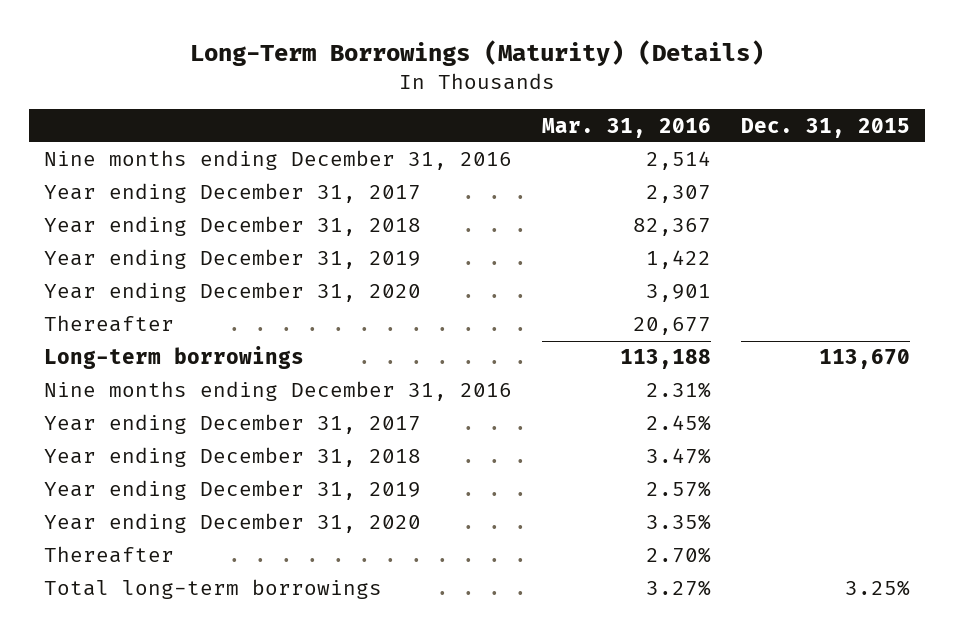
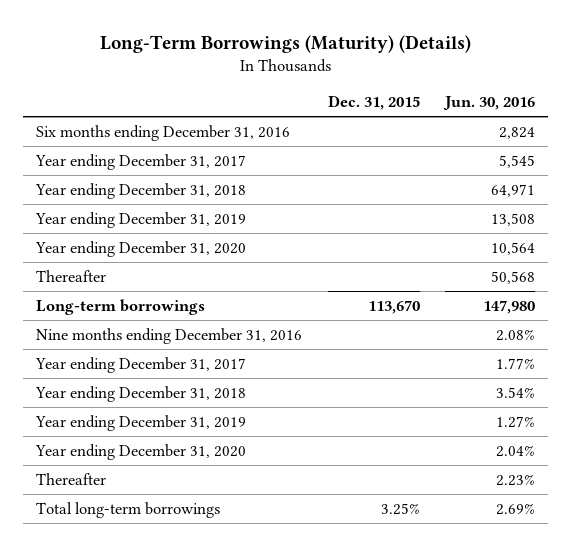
- | Mar. 31, 2016 | Dec. 31, 2015
+ | Dec. 31, 2015 | Jun. 30, 2016
- Nine months ending December 31, 2016 | 2,514 |
+ Six months ending December 31, 2016 | | 2,824

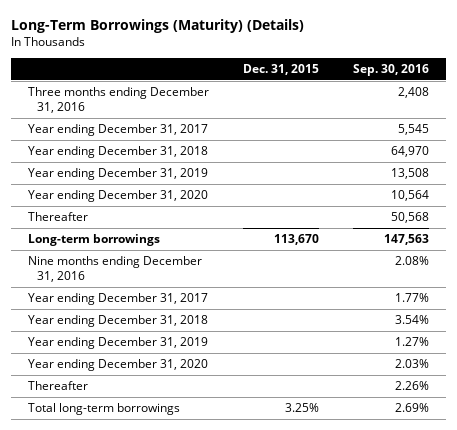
- | Dec. 31, 2015 | Jun. 30, 2016
+ | Dec. 31, 2015 | Sep. 30, 2016
- Six months ending December 31, 2016 | | 2,824
+ Three months ending December 31, 2016 | | 2,408

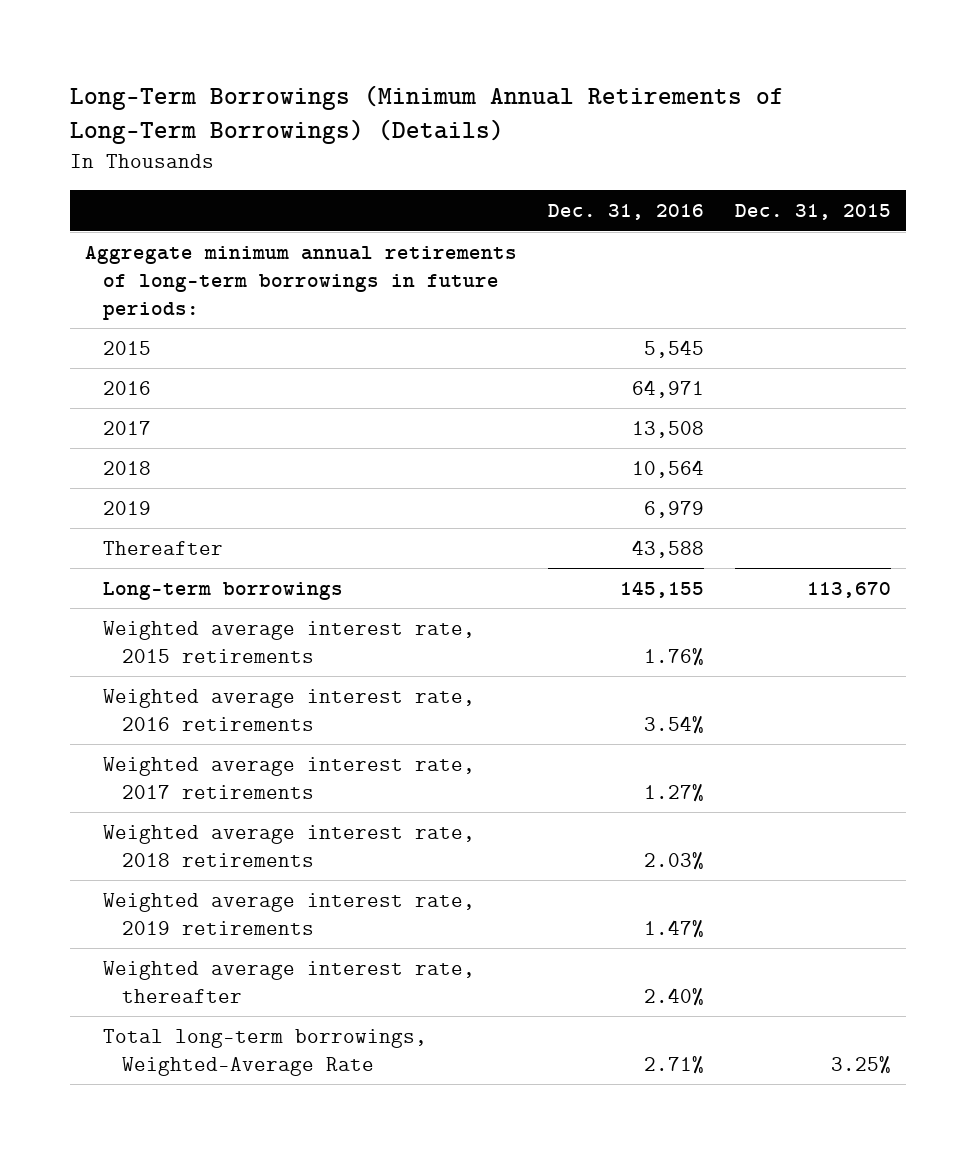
- Long-Term Borrowings (Maturity) (Details)
+ Long-Term Borrowings (Minimum Annual Retirements of Long-Term Borrowings) (Details)
- | Dec. 31, 2015 | Sep. 30, 2016
+ | Dec. 31, 2016 | Dec. 31, 2015
- Three months ending December 31, 2016 | | 2,408
- Year ending December 31, 2017 | | 5,545
- Year ending December 31, 2018 | | 64,970
- Year ending December 31, 2019 | | 13,508
- Year ending December 31, 2020 | | 10,564
+ Aggregate minimum annual retirements of long-term borrowings in future periods:
+ 2015 | 5,545 |
+ 2016 | 64,971 |
+ 2017 | 13,508 |
+ 2018 | 10,564 |
+ 2019 | 6,979 |
- Nine months ending December 31, 2016 | | 2.08%
- Year ending December 31, 2017 | | 1.77%
- Year ending December 31, 2018 | | 3.54%
- Year ending December 31, 2019 | | 1.27%
- Year ending December 31, 2020 | | 2.03%
- Thereafter | | 2.26%
- Total long-term borrowings | 3.25% | 2.69%
+ Weighted average interest rate, 2015 retirements | 1.76% |
+ Weighted average interest rate, 2016 retirements | 3.54% |
+ Weighted average interest rate, 2017 retirements | 1.27% |
+ Weighted average interest rate, 2018 retirements | 2.03% |
+ Weighted average interest rate, 2019 retirements | 1.47% |
+ Weighted average interest rate, thereafter | 2.40% |
+ Total long-term borrowings, Weighted-Average Rate | 2.71% | 3.25%

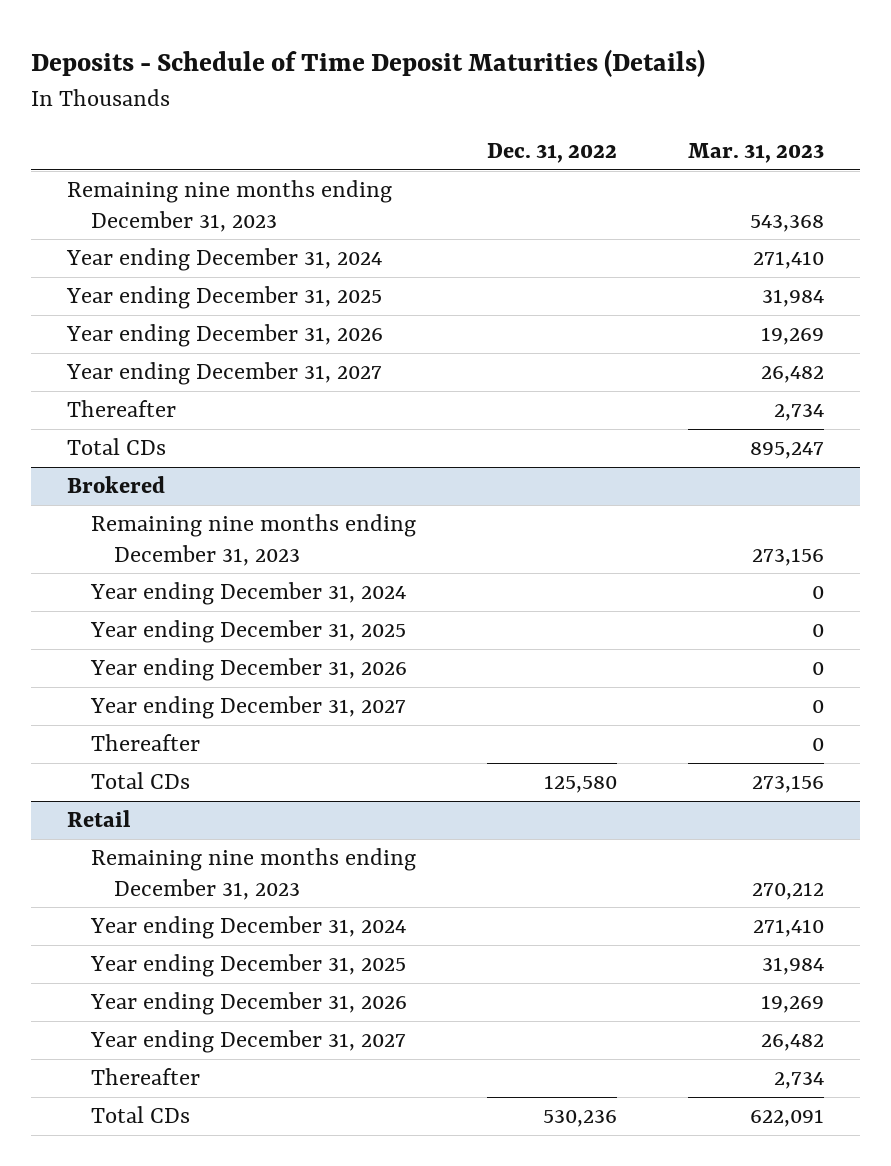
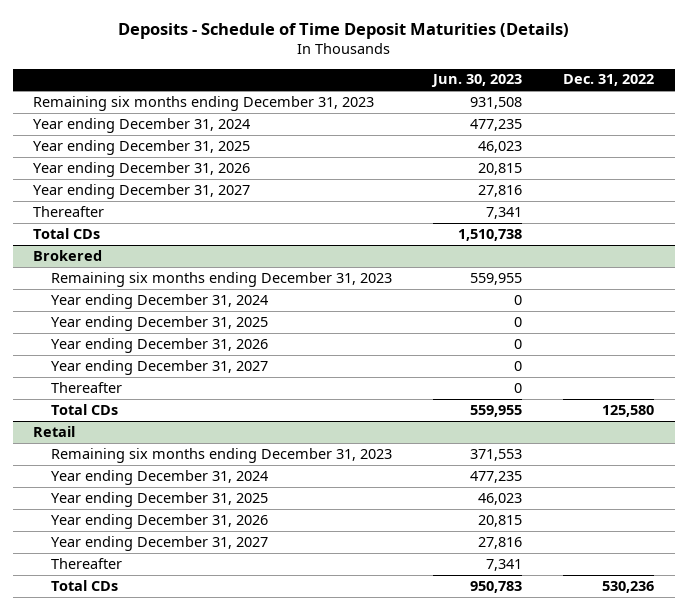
- | Dec. 31, 2022 | Mar. 31, 2023
+ | Jun. 30, 2023 | Dec. 31, 2022
- Remaining nine months ending December 31, 2023 | | 543,368
+ Remaining six months ending December 31, 2023 | 931,508 |
@ Brokered
- Remaining nine months ending December 31, 2023 | | 273,156
+ Remaining six months ending December 31, 2023 | 559,955 |
@ Retail
- Remaining nine months ending December 31, 2023 | | 270,212
+ Remaining six months ending December 31, 2023 | 371,553 |

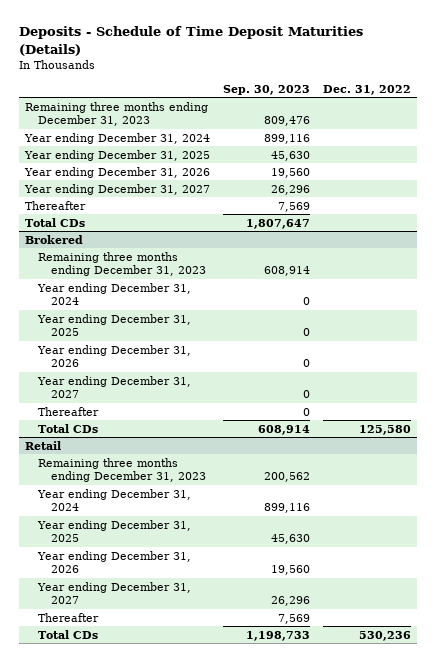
- | Jun. 30, 2023 | Dec. 31, 2022
+ | Sep. 30, 2023 | Dec. 31, 2022
- Remaining six months ending December 31, 2023 | 931,508 |
+ Remaining three months ending December 31, 2023 | 809,476 |
@ Brokered
- Remaining six months ending December 31, 2023 | 559,955 |
+ Remaining three months ending December 31, 2023 | 608,914 |
@ Retail
- Remaining six months ending December 31, 2023 | 371,553 |
+ Remaining three months ending December 31, 2023 | 200,562 |

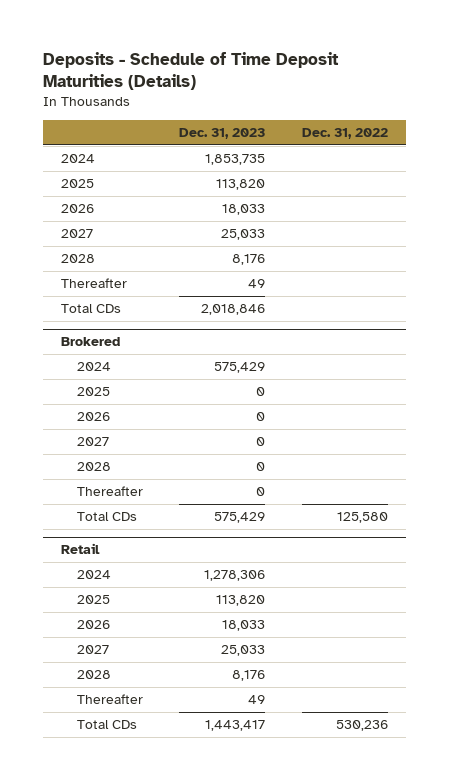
- | Sep. 30, 2023 | Dec. 31, 2022
+ | Dec. 31, 2023 | Dec. 31, 2022
- Remaining three months ending December 31, 2023 | 809,476 |
- Year ending December 31, 2024 | 899,116 |
- Year ending December 31, 2025 | 45,630 |
- Year ending December 31, 2026 | 19,560 |
- Year ending December 31, 2027 | 26,296 |
+ 2024 | 1,853,735 |
+ 2025 | 113,820 |
+ 2026 | 18,033 |
+ 2027 | 25,033 |
+ 2028 | 8,176 |
@ Brokered
- Remaining three months ending December 31, 2023 | 608,914 |
- Year ending December 31, 2024 | 0 |
- Year ending December 31, 2025 | 0 |
- Year ending December 31, 2026 | 0 |
- Year ending December 31, 2027 | 0 |
+ 2024 | 575,429 |
+ 2025 | 0 |
+ 2026 | 0 |
+ 2027 | 0 |
+ 2028 | 0 |
@ Retail
- Remaining three months ending December 31, 2023 | 200,562 |
- Year ending December 31, 2024 | 899,116 |
- Year ending December 31, 2025 | 45,630 |
- Year ending December 31, 2026 | 19,560 |
- Year ending December 31, 2027 | 26,296 |
+ 2024 | 1,278,306 |
+ 2025 | 113,820 |
+ 2026 | 18,033 |
+ 2027 | 25,033 |
+ 2028 | 8,176 |

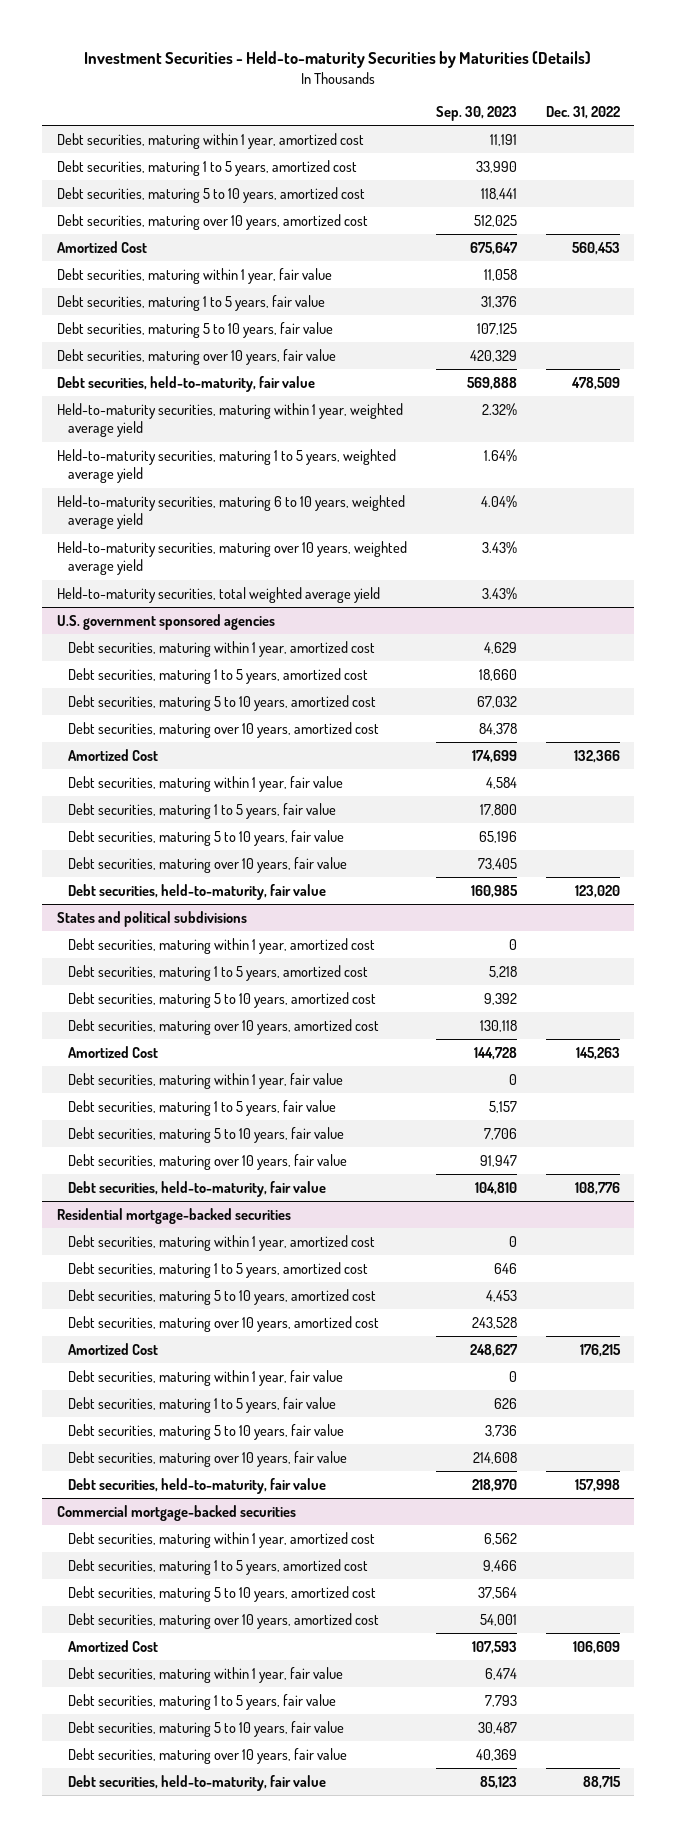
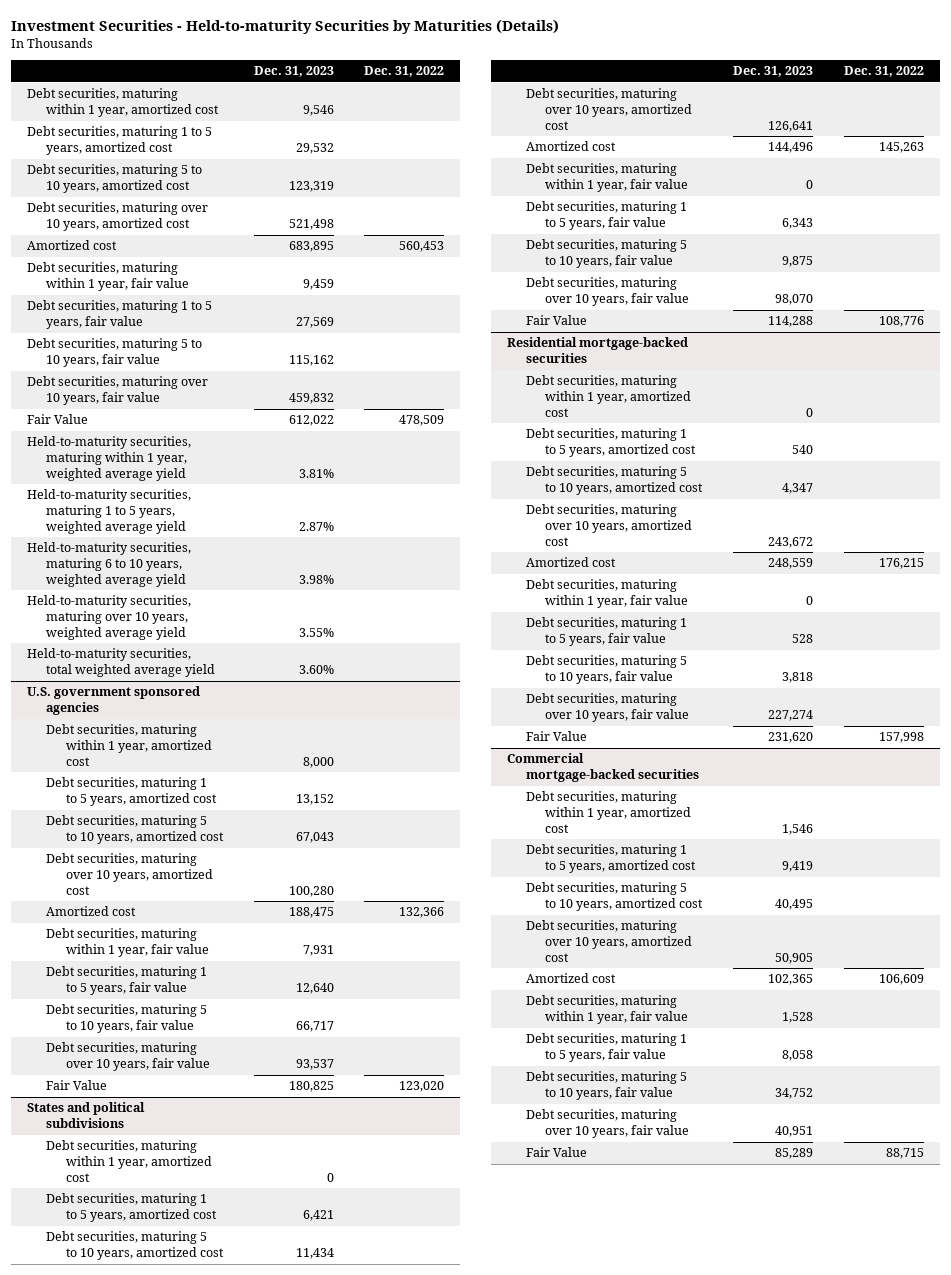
- | Sep. 30, 2023 | Dec. 31, 2022
+ | Dec. 31, 2023 | Dec. 31, 2022
- Amortized Cost | 675,647 | 560,453
+ Amortized cost | 683,895 | 560,453
- Debt securities, held-to-maturity, fair value | 569,888 | 478,509
+ Fair Value | 612,022 | 478,509
@ U.S. government sponsored agencies
- Amortized Cost | 174,699 | 132,366
+ Amortized cost | 188,475 | 132,366
- Debt securities, held-to-maturity, fair value | 160,985 | 123,020
+ Fair Value | 180,825 | 123,020
@ States and political subdivisions
- Amortized Cost | 144,728 | 145,263
+ Amortized cost | 144,496 | 145,263
- Debt securities, held-to-maturity, fair value | 104,810 | 108,776
+ Fair Value | 114,288 | 108,776
@ Residential mortgage-backed securities
- Amortized Cost | 248,627 | 176,215
+ Amortized cost | 248,559 | 176,215
- Debt securities, held-to-maturity, fair value | 218,970 | 157,998
+ Fair Value | 231,620 | 157,998
@ Commercial mortgage-backed securities
- Amortized Cost | 107,593 | 106,609
+ Amortized cost | 102,365 | 106,609
- Debt securities, held-to-maturity, fair value | 85,123 | 88,715
+ Fair Value | 85,289 | 88,715

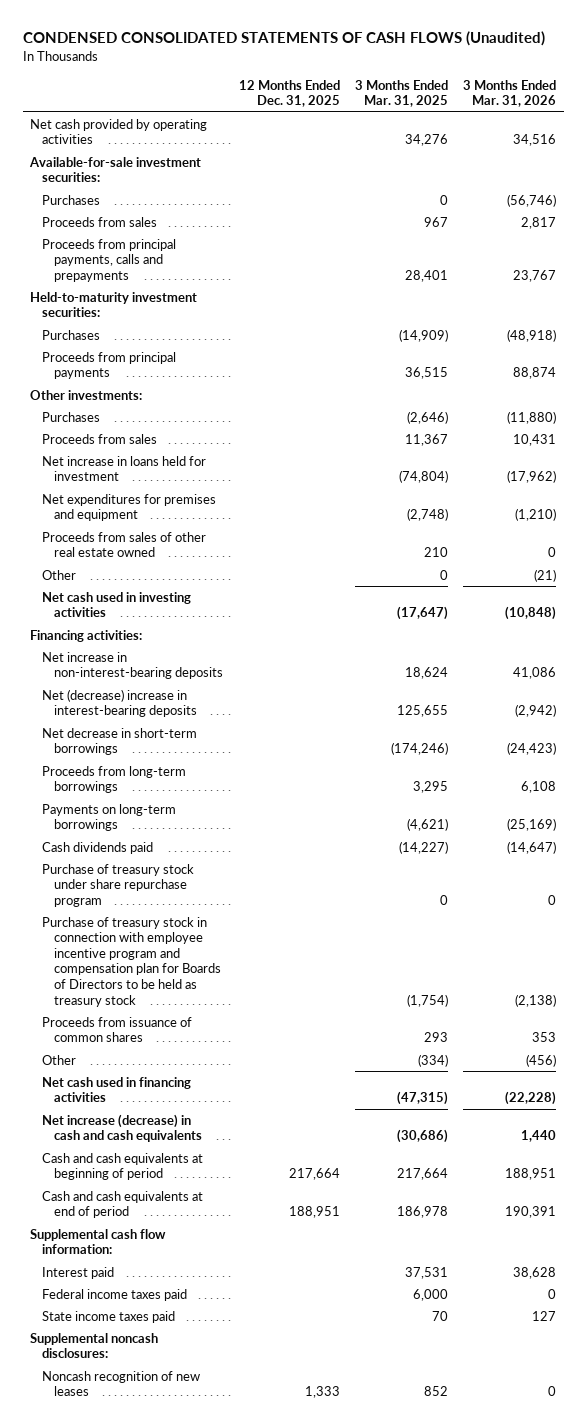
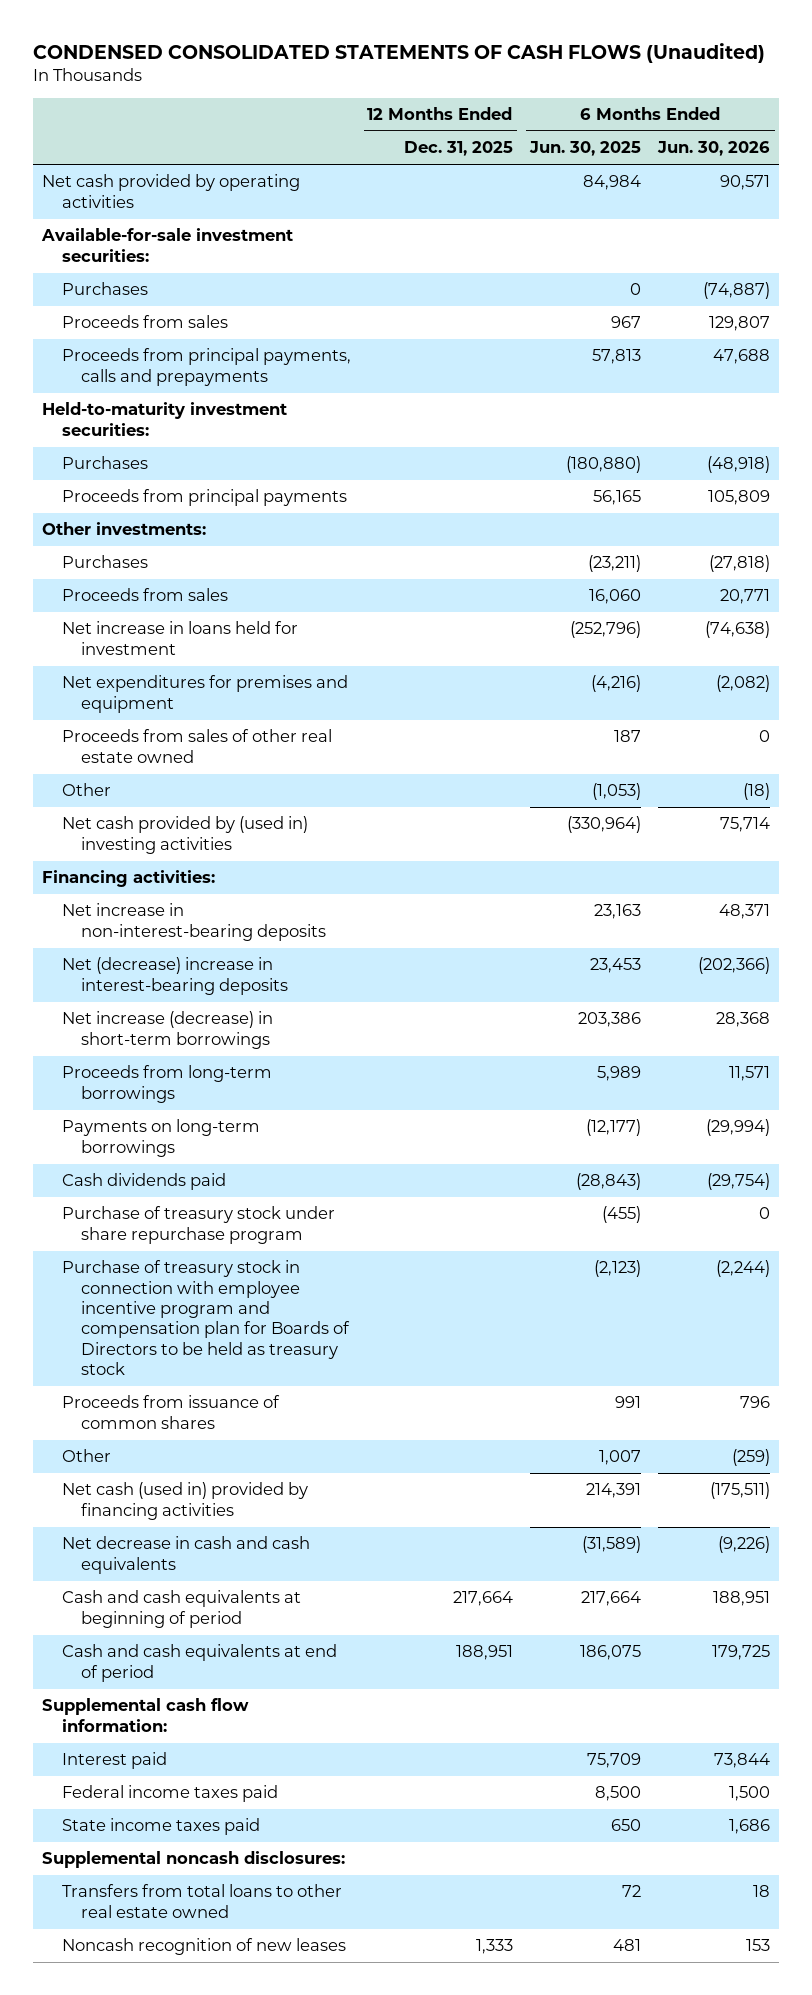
- | 12 Months Ended Dec. 31, 2025 | 3 Months Ended Mar. 31, 2025 | 3 Months Ended Mar. 31, 2026
+ | 12 Months Ended Dec. 31, 2025 | 6 Months Ended Jun. 30, 2025 | 6 Months Ended Jun. 30, 2026
- Net cash used in investing activities | | (17,647) | (10,848)
+ Net cash provided by (used in) investing activities | | (330,964) | 75,714
- Net decrease in short-term borrowings | | (174,246) | (24,423)
+ Net increase (decrease) in short-term borrowings | | 203,386 | 28,368
- Net cash used in financing activities | | (47,315) | (22,228)
- Net increase (decrease) in cash and cash equivalents | | (30,686) | 1,440
+ Net cash (used in) provided by financing activities | | 214,391 | (175,511)
+ Net decrease in cash and cash equivalents | | (31,589) | (9,226)
+ Transfers from total loans to other real estate owned | | 72 | 18

